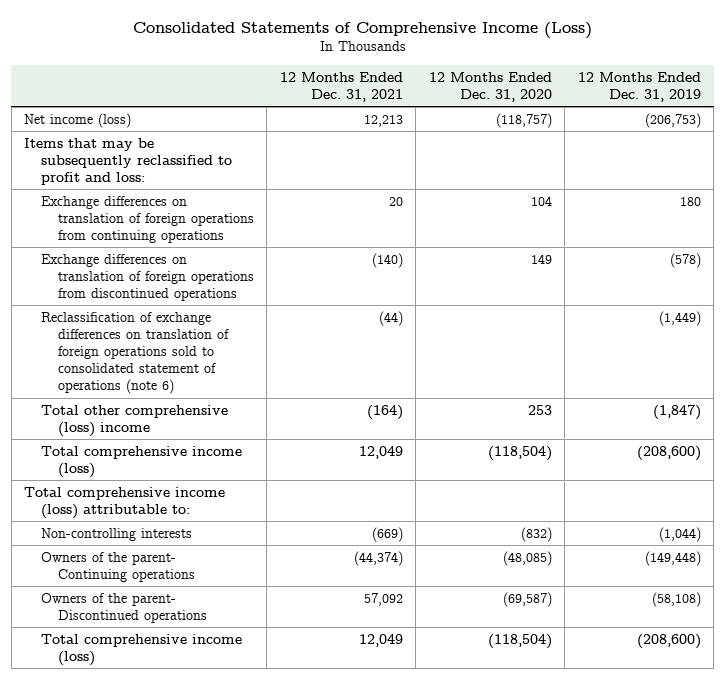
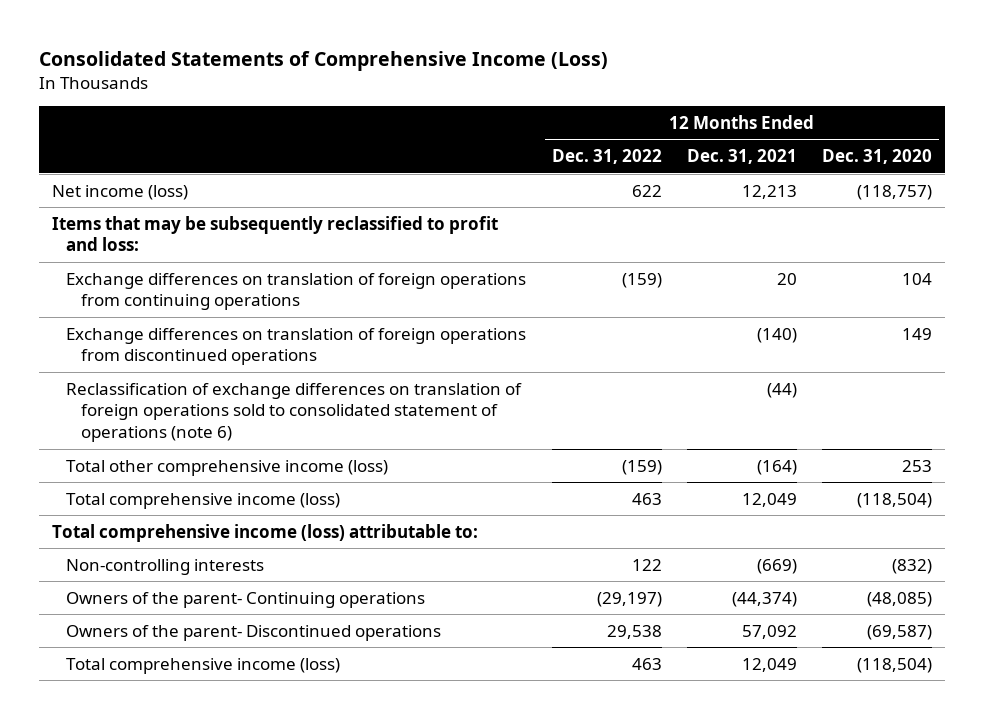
- | 12 Months Ended Dec. 31, 2021 | 12 Months Ended Dec. 31, 2020 | 12 Months Ended Dec. 31, 2019
+ | 12 Months Ended Dec. 31, 2022 | 12 Months Ended Dec. 31, 2021 | 12 Months Ended Dec. 31, 2020
- Total other comprehensive (loss) income | (164) | 253 | (1,847)
+ Total other comprehensive income (loss) | (159) | (164) | 253

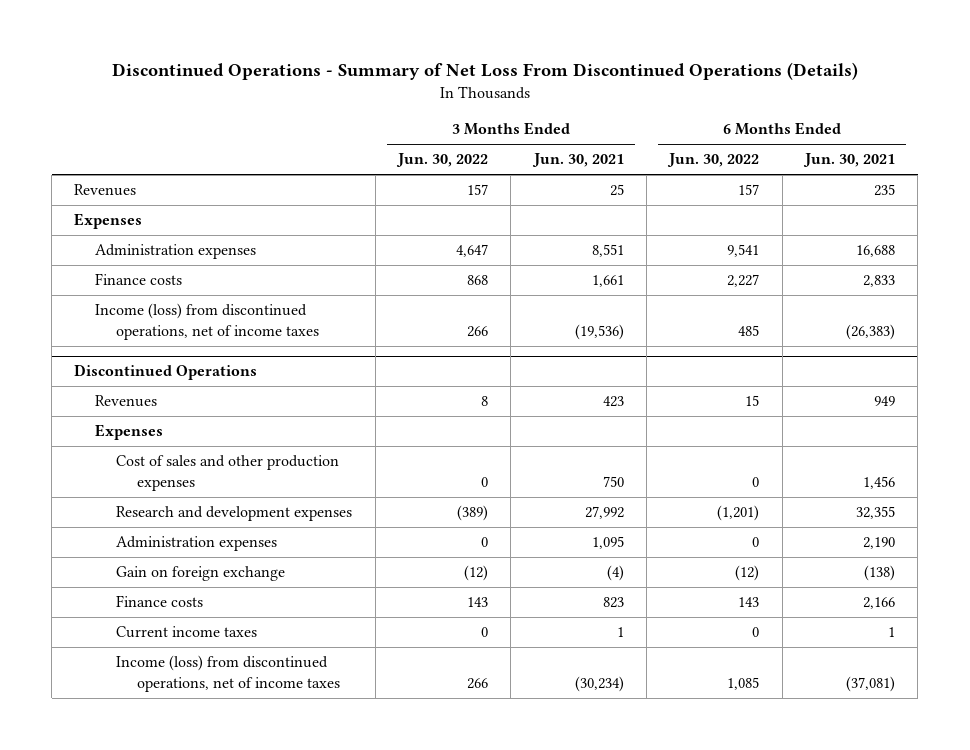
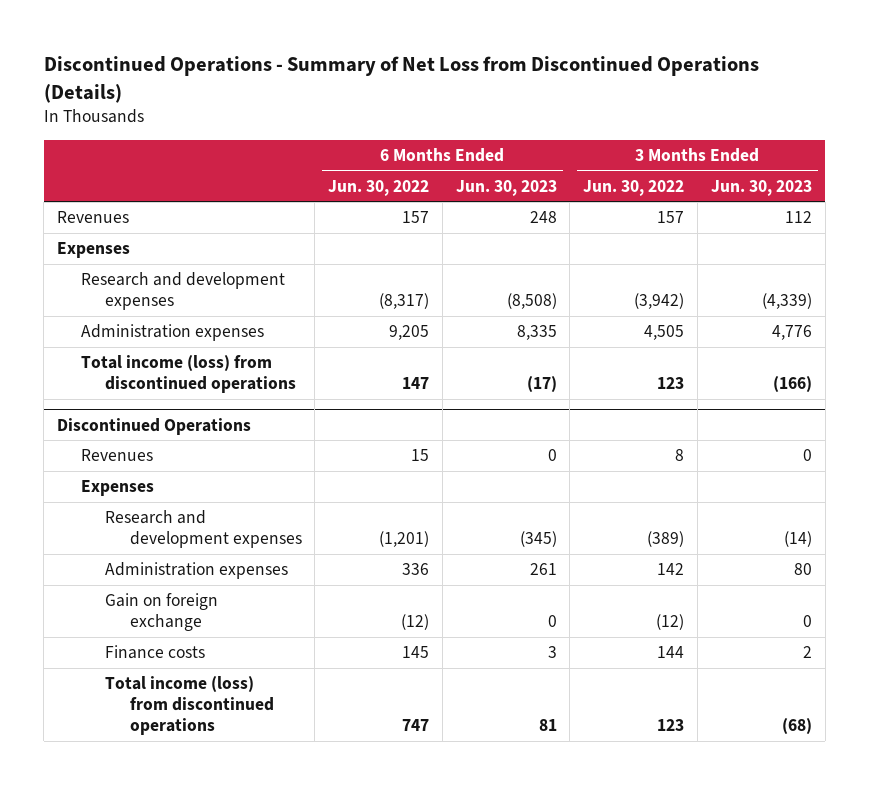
- Discontinued Operations - Summary of Net Loss From Discontinued Operations (Details)
+ Discontinued Operations - Summary of Net Loss from Discontinued Operations (Details)
- | 3 Months Ended Jun. 30, 2022 | 3 Months Ended Jun. 30, 2021 | 6 Months Ended Jun. 30, 2022 | 6 Months Ended Jun. 30, 2021
+ | 6 Months Ended Jun. 30, 2022 | 6 Months Ended Jun. 30, 2023 | 3 Months Ended Jun. 30, 2022 | 3 Months Ended Jun. 30, 2023
- Administration expenses | 4,647 | 8,551 | 9,541 | 16,688
- Finance costs | 868 | 1,661 | 2,227 | 2,833
- Income (loss) from discontinued operations, net of income taxes | 266 | (19,536) | 485 | (26,383)
+ Research and development expenses | (8,317) | (8,508) | (3,942) | (4,339)
+ Administration expenses | 9,205 | 8,335 | 4,505 | 4,776
+ Total income (loss) from discontinued operations | 147 | (17) | 123 | (166)
@ Discontinued Operations
- Cost of sales and other production expenses | 0 | 750 | 0 | 1,456
- Administration expenses | 0 | 1,095 | 0 | 2,190
+ Administration expenses | 336 | 261 | 142 | 80
- Finance costs | 143 | 823 | 143 | 2,166
- Current income taxes | 0 | 1 | 0 | 1
- Income (loss) from discontinued operations, net of income taxes | 266 | (30,234) | 1,085 | (37,081)
+ Finance costs | 145 | 3 | 144 | 2
+ Total income (loss) from discontinued operations | 747 | 81 | 123 | (68)

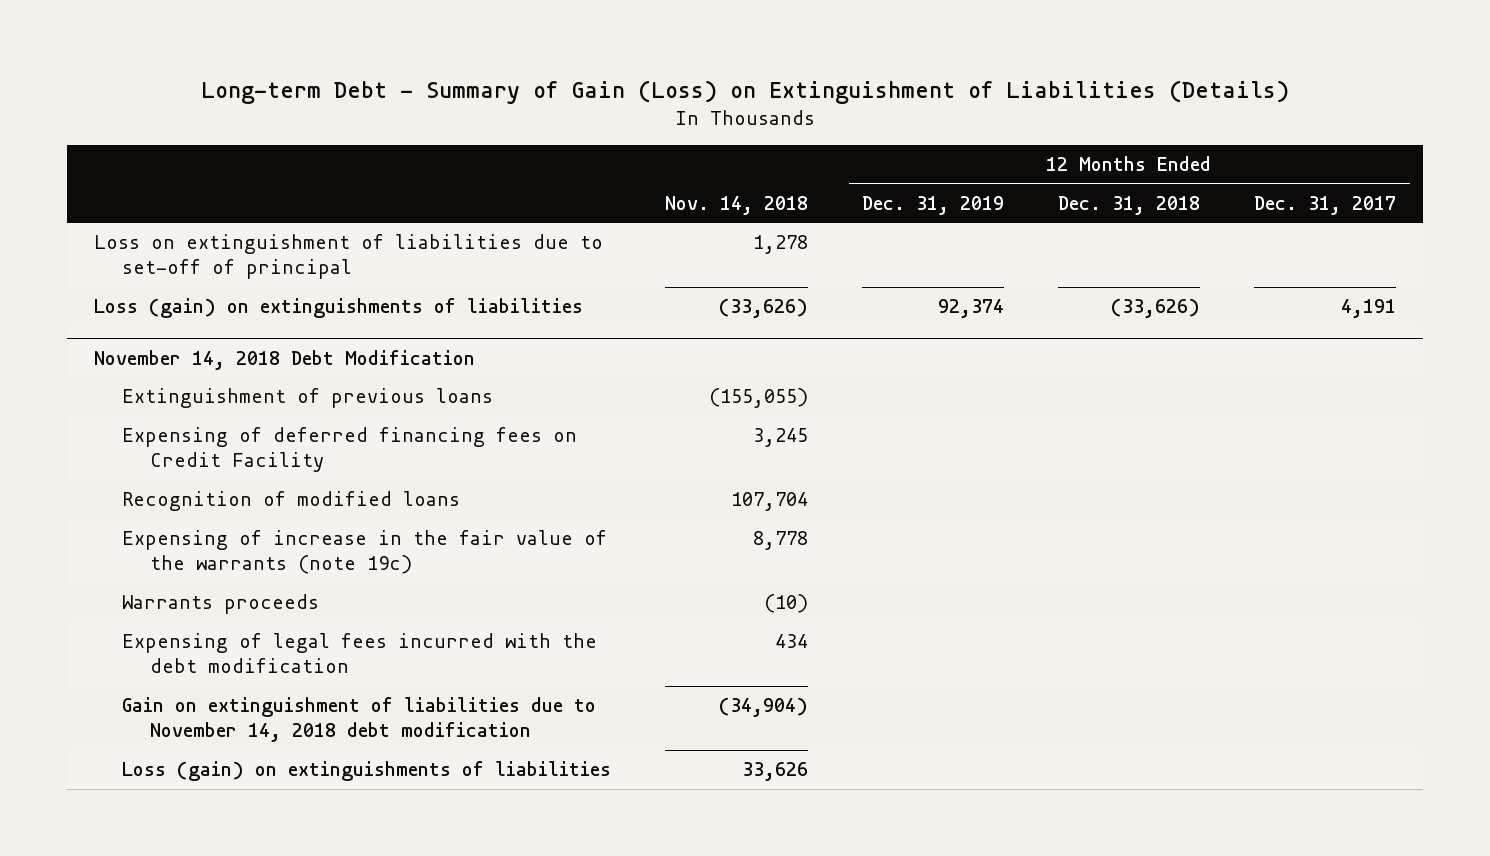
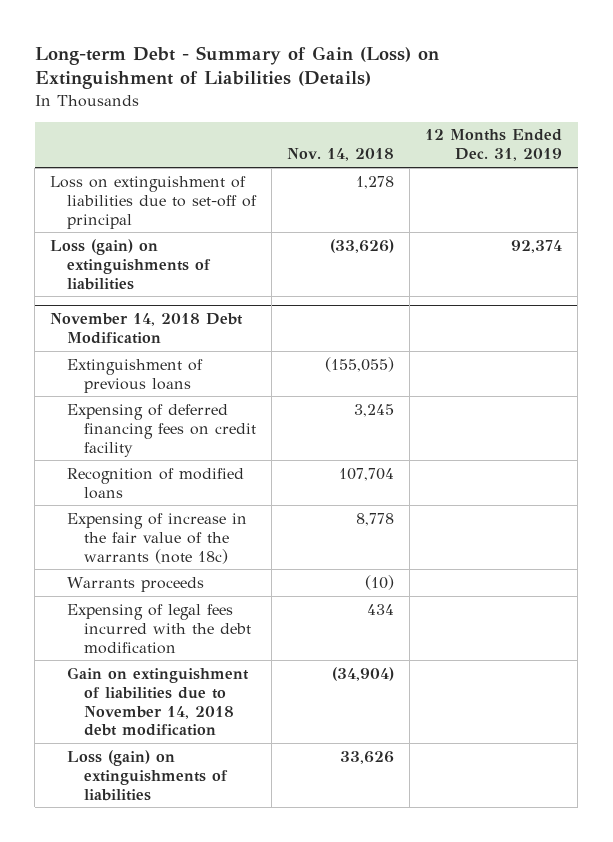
- | Nov. 14, 2018 | 12 Months Ended Dec. 31, 2019 | 12 Months Ended Dec. 31, 2018 | 12 Months Ended Dec. 31, 2017
+ | Nov. 14, 2018 | 12 Months Ended Dec. 31, 2019
@ November 14, 2018 Debt Modification
- Expensing of deferred financing fees on Credit Facility | 3,245 | | |
+ Expensing of deferred financing fees on credit facility | 3,245 |
- Expensing of increase in the fair value of the warrants (note 19c) | 8,778 | | |
+ Expensing of increase in the fair value of the warrants (note 18c) | 8,778 |

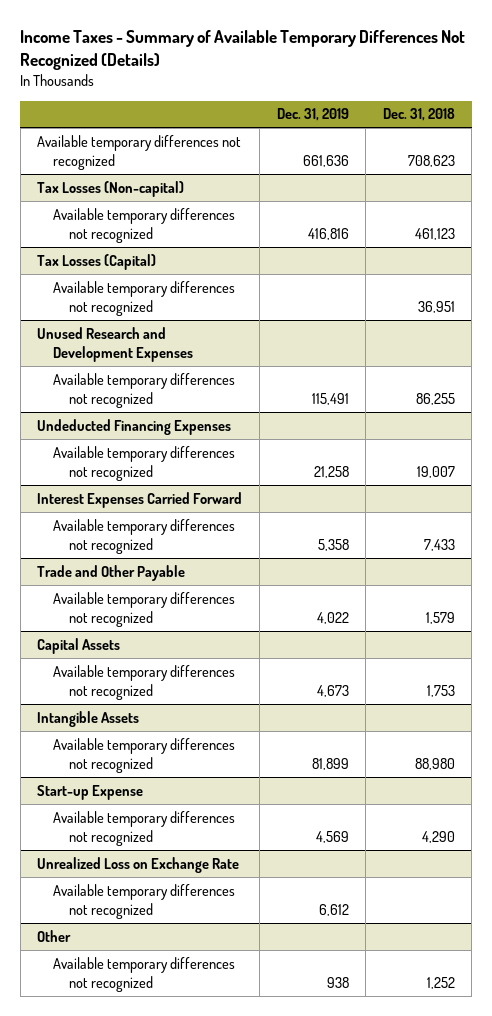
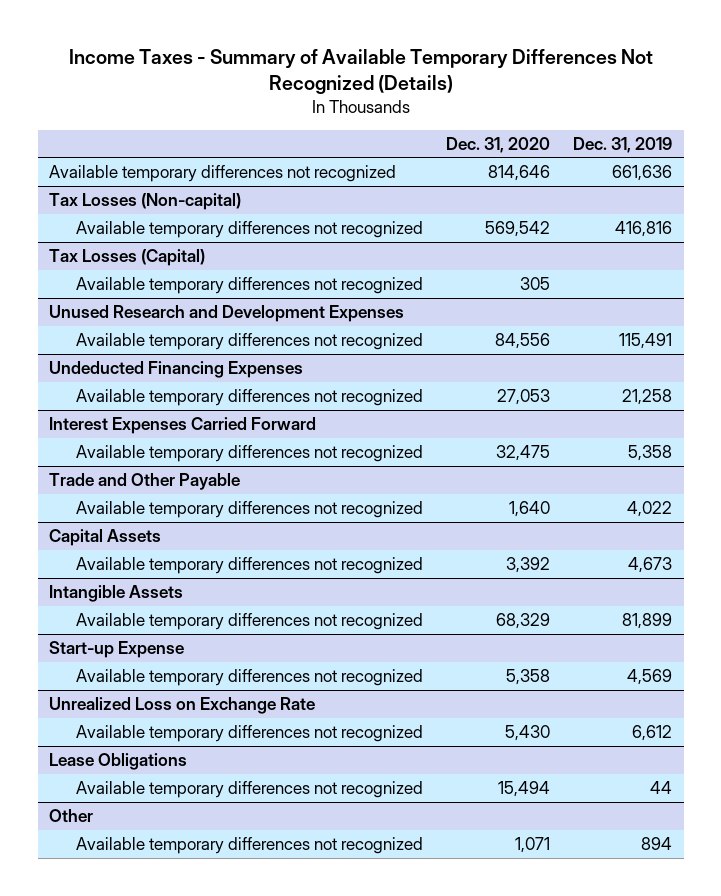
- | Dec. 31, 2019 | Dec. 31, 2018
+ | Dec. 31, 2020 | Dec. 31, 2019
+ Lease Obligations
+ Available temporary differences not recognized | 15,494 | 44
@ Other
- Available temporary differences not recognized | 938 | 1,252
+ Available temporary differences not recognized | 1,071 | 894

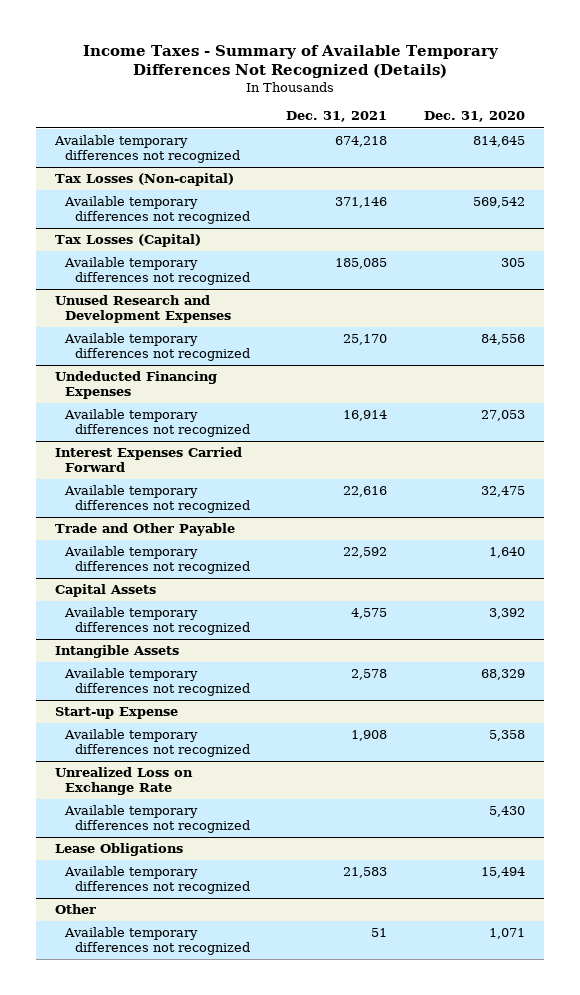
- | Dec. 31, 2020 | Dec. 31, 2019
+ | Dec. 31, 2021 | Dec. 31, 2020
- Available temporary differences not recognized | 814,646 | 661,636
+ Available temporary differences not recognized | 674,218 | 814,645

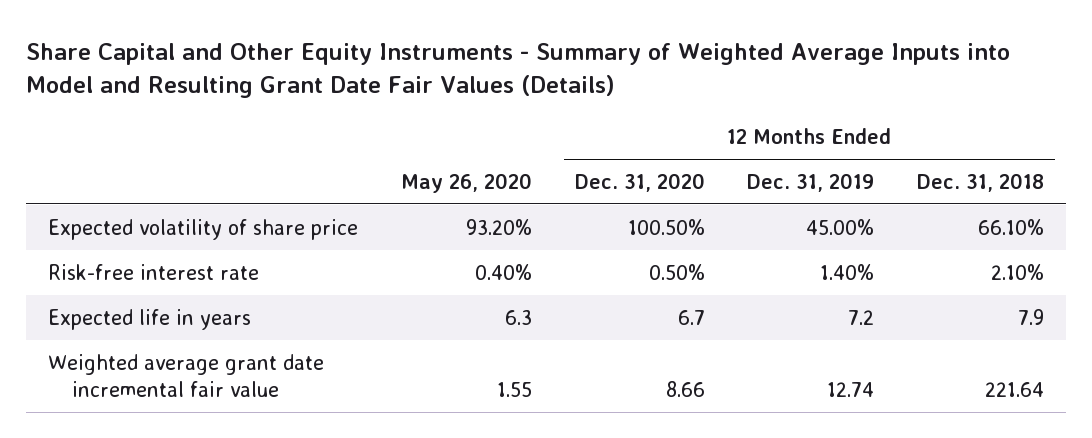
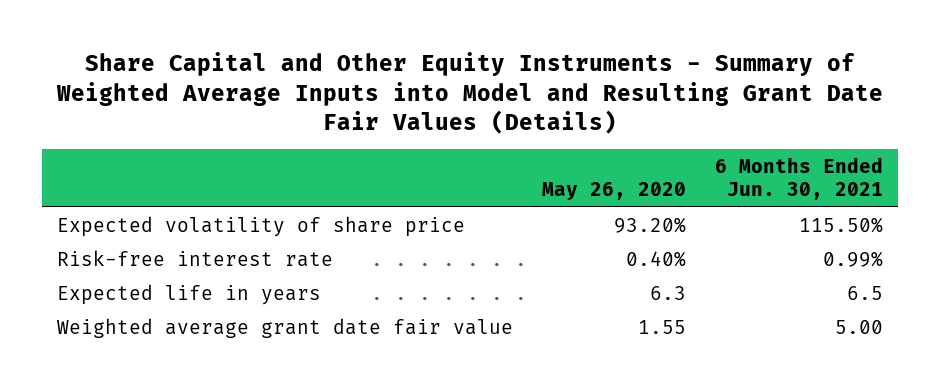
- | May 26, 2020 | 12 Months Ended Dec. 31, 2020 | 12 Months Ended Dec. 31, 2019 | 12 Months Ended Dec. 31, 2018
+ | May 26, 2020 | 6 Months Ended Jun. 30, 2021
- Weighted average grant date incremental fair value | 1.55 | 8.66 | 12.74 | 221.64
+ Weighted average grant date fair value | 1.55 | 5.00

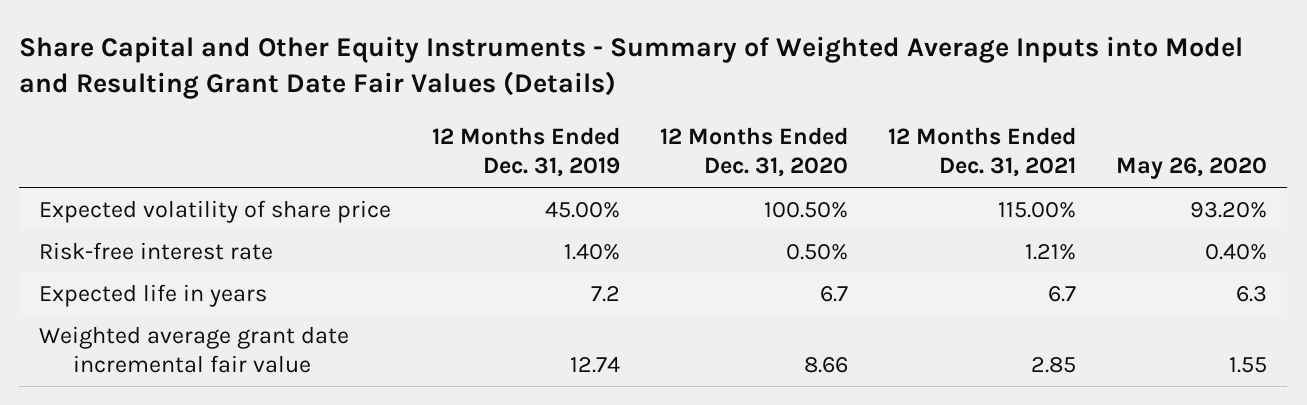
- | May 26, 2020 | 6 Months Ended Jun. 30, 2021
+ | 12 Months Ended Dec. 31, 2019 | 12 Months Ended Dec. 31, 2020 | 12 Months Ended Dec. 31, 2021 | May 26, 2020
- Weighted average grant date fair value | 1.55 | 5.00
+ Weighted average grant date incremental fair value | 12.74 | 8.66 | 2.85 | 1.55

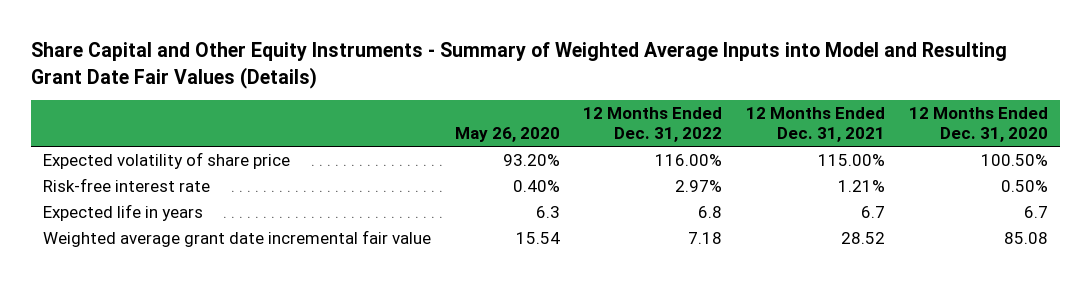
- | 12 Months Ended Dec. 31, 2019 | 12 Months Ended Dec. 31, 2020 | 12 Months Ended Dec. 31, 2021 | May 26, 2020
+ | May 26, 2020 | 12 Months Ended Dec. 31, 2022 | 12 Months Ended Dec. 31, 2021 | 12 Months Ended Dec. 31, 2020
- Weighted average grant date incremental fair value | 12.74 | 8.66 | 2.85 | 1.55
+ Weighted average grant date incremental fair value | 15.54 | 7.18 | 28.52 | 85.08

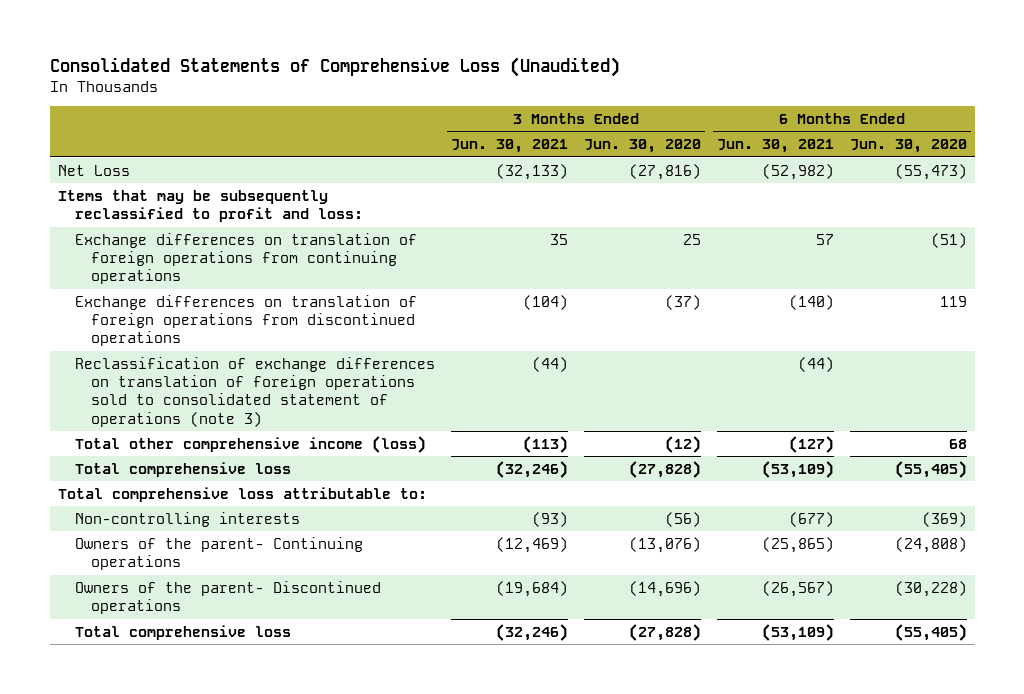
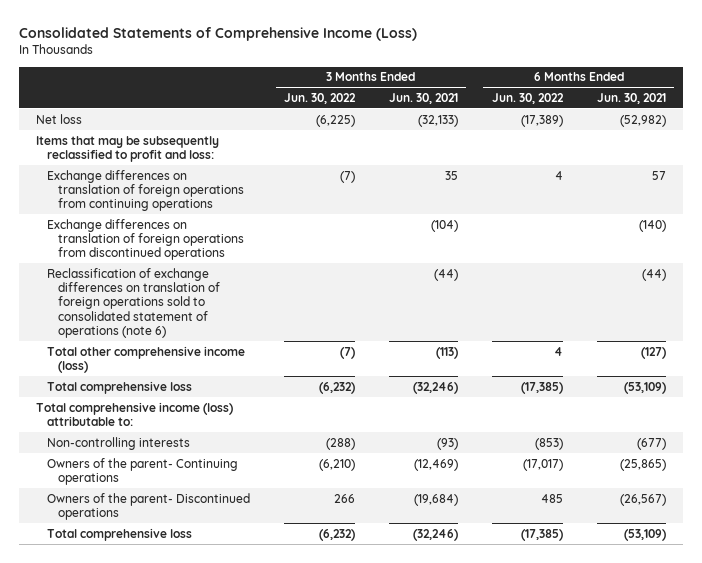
- Consolidated Statements of Comprehensive Loss (Unaudited)
+ Consolidated Statements of Comprehensive Income (Loss)
- | 3 Months Ended Jun. 30, 2021 | 3 Months Ended Jun. 30, 2020 | 6 Months Ended Jun. 30, 2021 | 6 Months Ended Jun. 30, 2020
+ | 3 Months Ended Jun. 30, 2022 | 3 Months Ended Jun. 30, 2021 | 6 Months Ended Jun. 30, 2022 | 6 Months Ended Jun. 30, 2021
- Net Loss | (32,133) | (27,816) | (52,982) | (55,473)
+ Net loss | (6,225) | (32,133) | (17,389) | (52,982)
- Reclassification of exchange differences on translation of foreign operations sold to consolidated statement of operations (note 3) | (44) | | (44) |
+ Reclassification of exchange differences on translation of foreign operations sold to consolidated statement of operations (note 6) | | (44) | | (44)
- Total comprehensive loss attributable to:
+ Total comprehensive income (loss) attributable to:

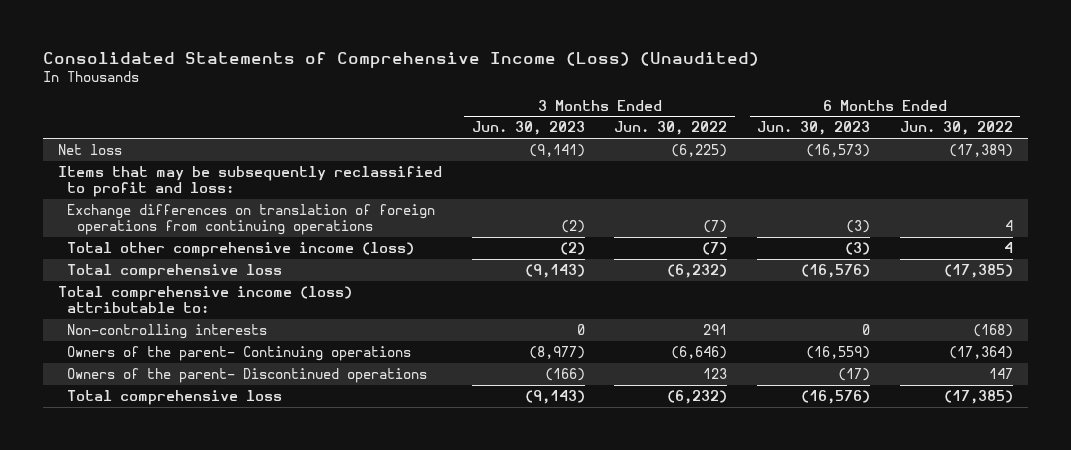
- Consolidated Statements of Comprehensive Income (Loss)
+ Consolidated Statements of Comprehensive Income (Loss) (Unaudited)
- | 3 Months Ended Jun. 30, 2022 | 3 Months Ended Jun. 30, 2021 | 6 Months Ended Jun. 30, 2022 | 6 Months Ended Jun. 30, 2021
+ | 3 Months Ended Jun. 30, 2023 | 3 Months Ended Jun. 30, 2022 | 6 Months Ended Jun. 30, 2023 | 6 Months Ended Jun. 30, 2022
- Exchange differences on translation of foreign operations from discontinued operations | | (104) | | (140)
- Reclassification of exchange differences on translation of foreign operations sold to consolidated statement of operations (note 6) | | (44) | | (44)
- Non-controlling interests | (288) | (93) | (853) | (677)
- Owners of the parent- Continuing operations | (6,210) | (12,469) | (17,017) | (25,865)
- Owners of the parent- Discontinued operations | 266 | (19,684) | 485 | (26,567)
+ Non-controlling interests | 0 | 291 | 0 | (168)
+ Owners of the parent- Continuing operations | (8,977) | (6,646) | (16,559) | (17,364)
+ Owners of the parent- Discontinued operations | (166) | 123 | (17) | 147

